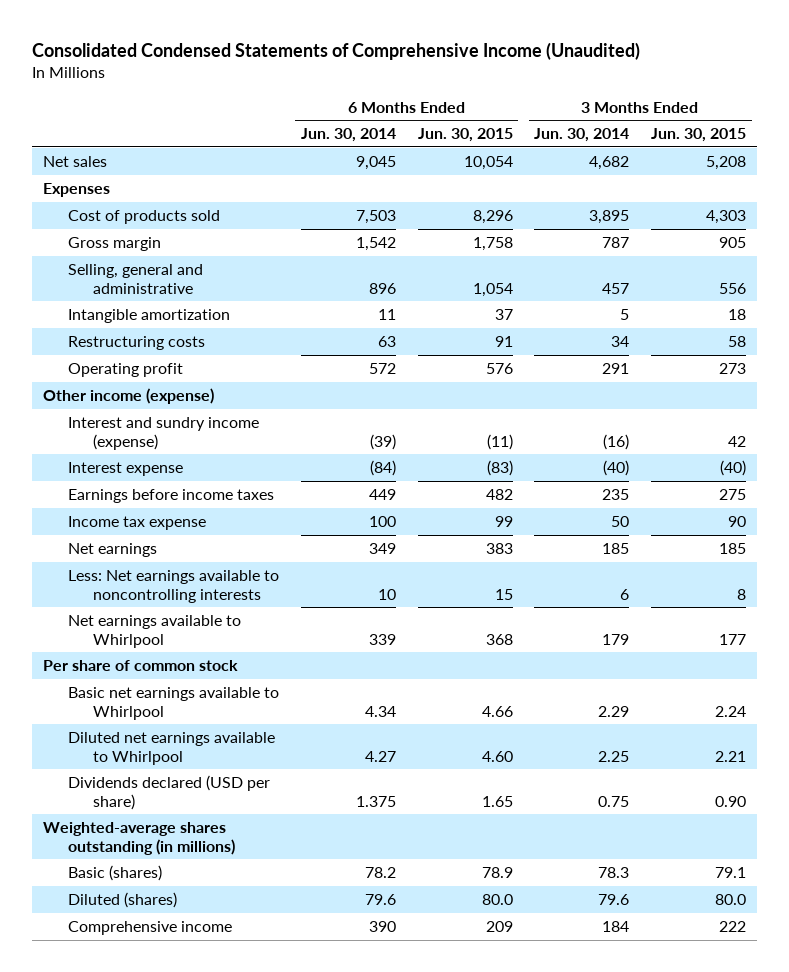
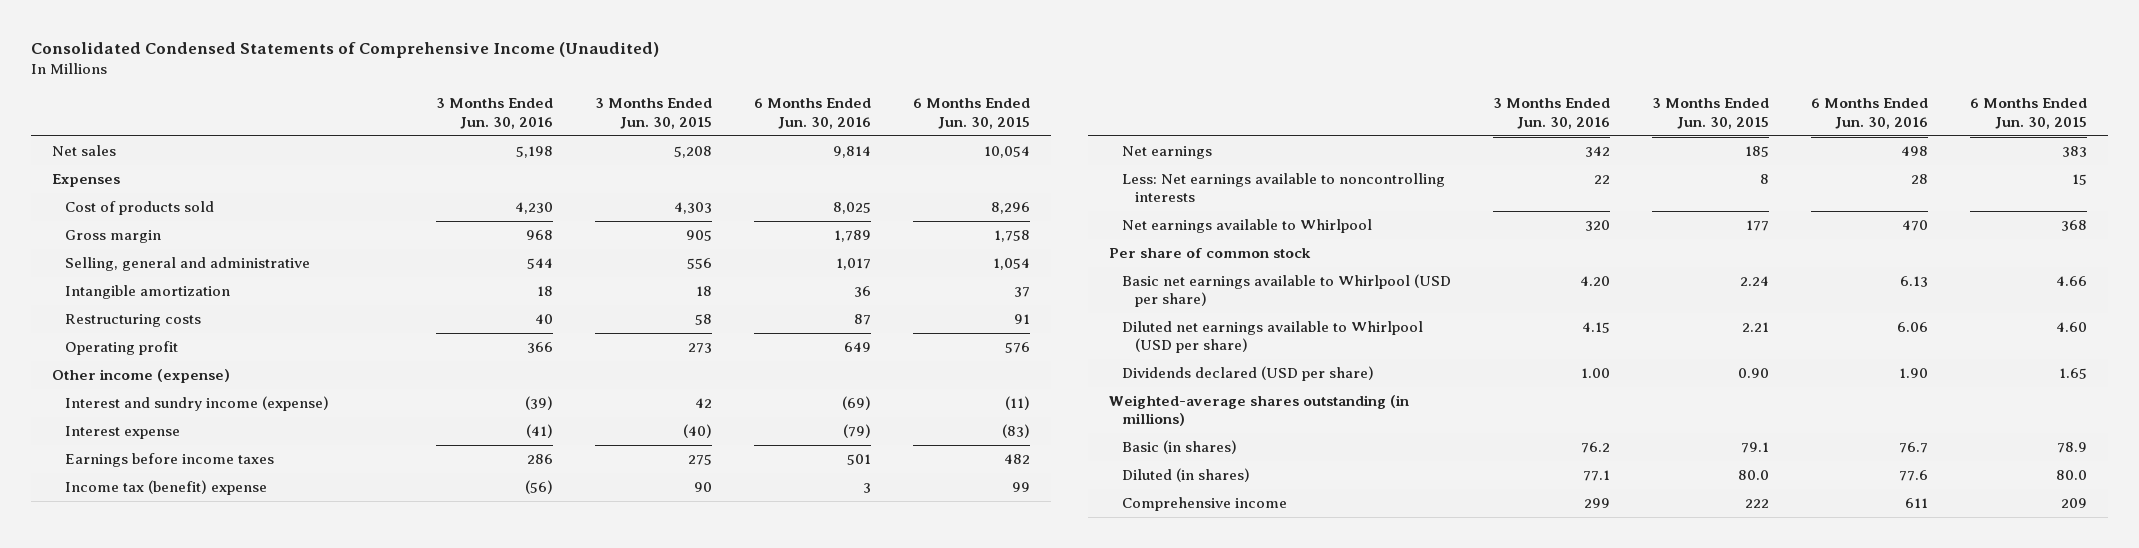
- | 6 Months Ended Jun. 30, 2014 | 6 Months Ended Jun. 30, 2015 | 3 Months Ended Jun. 30, 2014 | 3 Months Ended Jun. 30, 2015
+ | 3 Months Ended Jun. 30, 2016 | 3 Months Ended Jun. 30, 2015 | 6 Months Ended Jun. 30, 2016 | 6 Months Ended Jun. 30, 2015
- Income tax expense | 100 | 99 | 50 | 90
+ Income tax (benefit) expense | (56) | 90 | 3 | 99
- Basic net earnings available to Whirlpool | 4.34 | 4.66 | 2.29 | 2.24
- Diluted net earnings available to Whirlpool | 4.27 | 4.60 | 2.25 | 2.21
+ Basic net earnings available to Whirlpool (USD per share) | 4.20 | 2.24 | 6.13 | 4.66
+ Diluted net earnings available to Whirlpool (USD per share) | 4.15 | 2.21 | 6.06 | 4.60
- Basic (shares) | 78.2 | 78.9 | 78.3 | 79.1
- Diluted (shares) | 79.6 | 80.0 | 79.6 | 80.0
+ Basic (in shares) | 76.2 | 79.1 | 76.7 | 78.9
+ Diluted (in shares) | 77.1 | 80.0 | 77.6 | 80.0

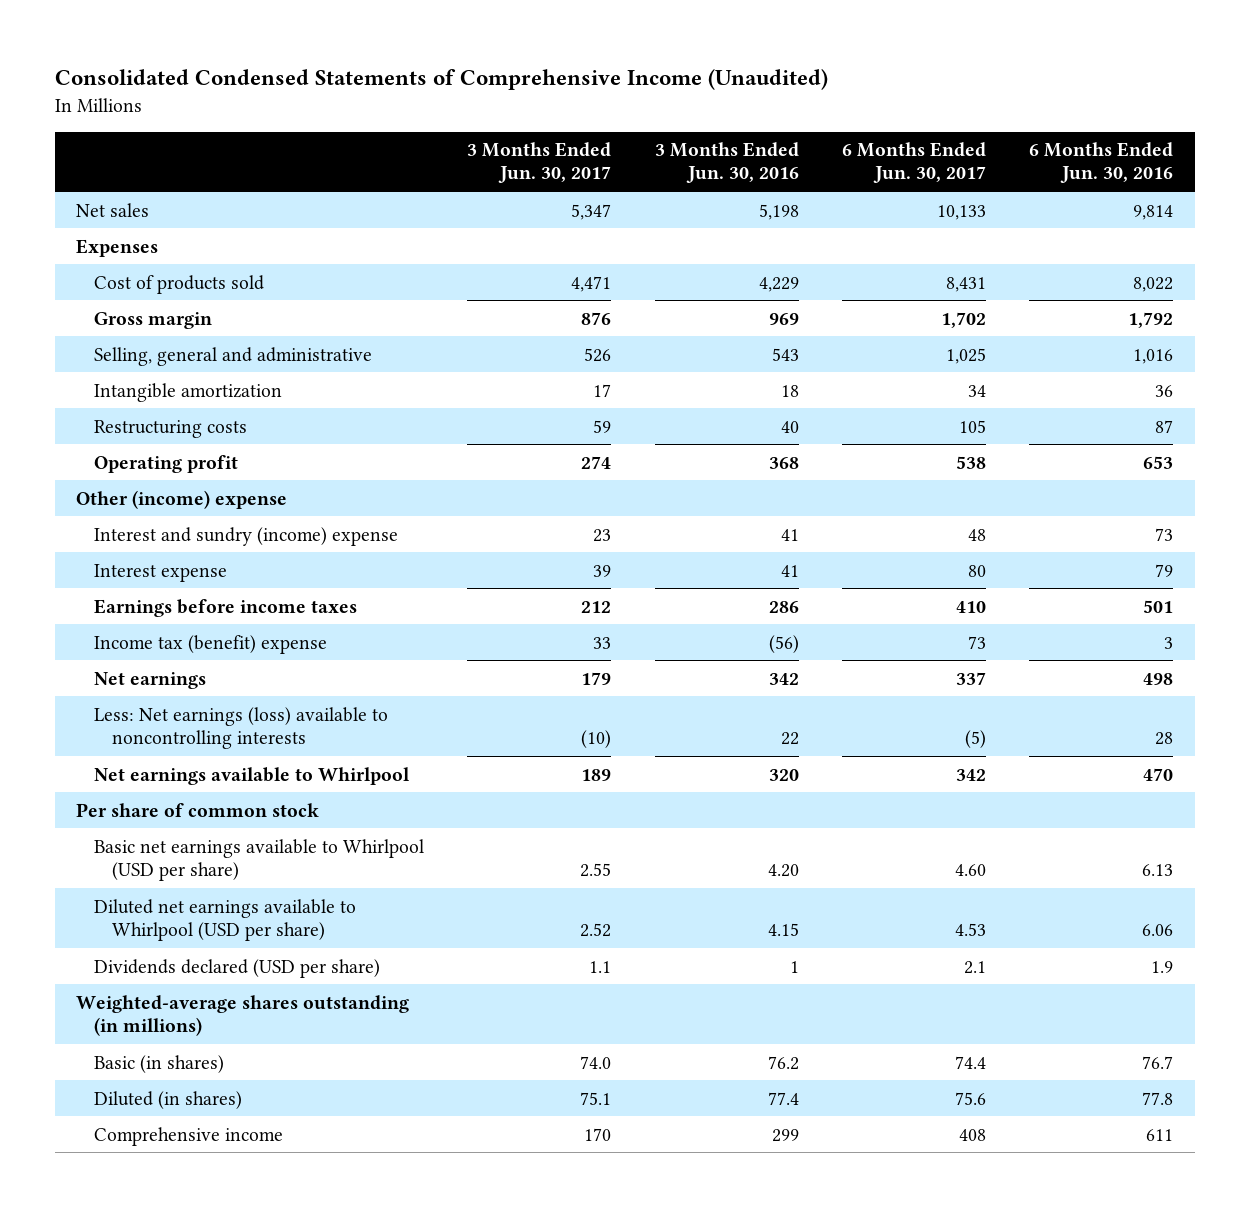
- | 3 Months Ended Jun. 30, 2016 | 3 Months Ended Jun. 30, 2015 | 6 Months Ended Jun. 30, 2016 | 6 Months Ended Jun. 30, 2015
+ | 3 Months Ended Jun. 30, 2017 | 3 Months Ended Jun. 30, 2016 | 6 Months Ended Jun. 30, 2017 | 6 Months Ended Jun. 30, 2016
- Cost of products sold | 4,230 | 4,303 | 8,025 | 8,296
- Gross margin | 968 | 905 | 1,789 | 1,758
- Selling, general and administrative | 544 | 556 | 1,017 | 1,054
+ Cost of products sold | 4,471 | 4,229 | 8,431 | 8,022
+ Gross margin | 876 | 969 | 1,702 | 1,792
+ Selling, general and administrative | 526 | 543 | 1,025 | 1,016
- Operating profit | 366 | 273 | 649 | 576
- Other income (expense)
- Interest and sundry income (expense) | (39) | 42 | (69) | (11)
- Interest expense | (41) | (40) | (79) | (83)
+ Operating profit | 274 | 368 | 538 | 653
+ Other (income) expense
+ Interest and sundry (income) expense | 23 | 41 | 48 | 73
+ Interest expense | 39 | 41 | 80 | 79
- Less: Net earnings available to noncontrolling interests | 22 | 8 | 28 | 15
+ Less: Net earnings (loss) available to noncontrolling interests | (10) | 22 | (5) | 28
- Dividends declared (USD per share) | 1.00 | 0.90 | 1.90 | 1.65
+ Dividends declared (USD per share) | 1.1 | 1 | 2.1 | 1.9
- Diluted (in shares) | 77.1 | 80.0 | 77.6 | 80.0
+ Diluted (in shares) | 75.1 | 77.4 | 75.6 | 77.8

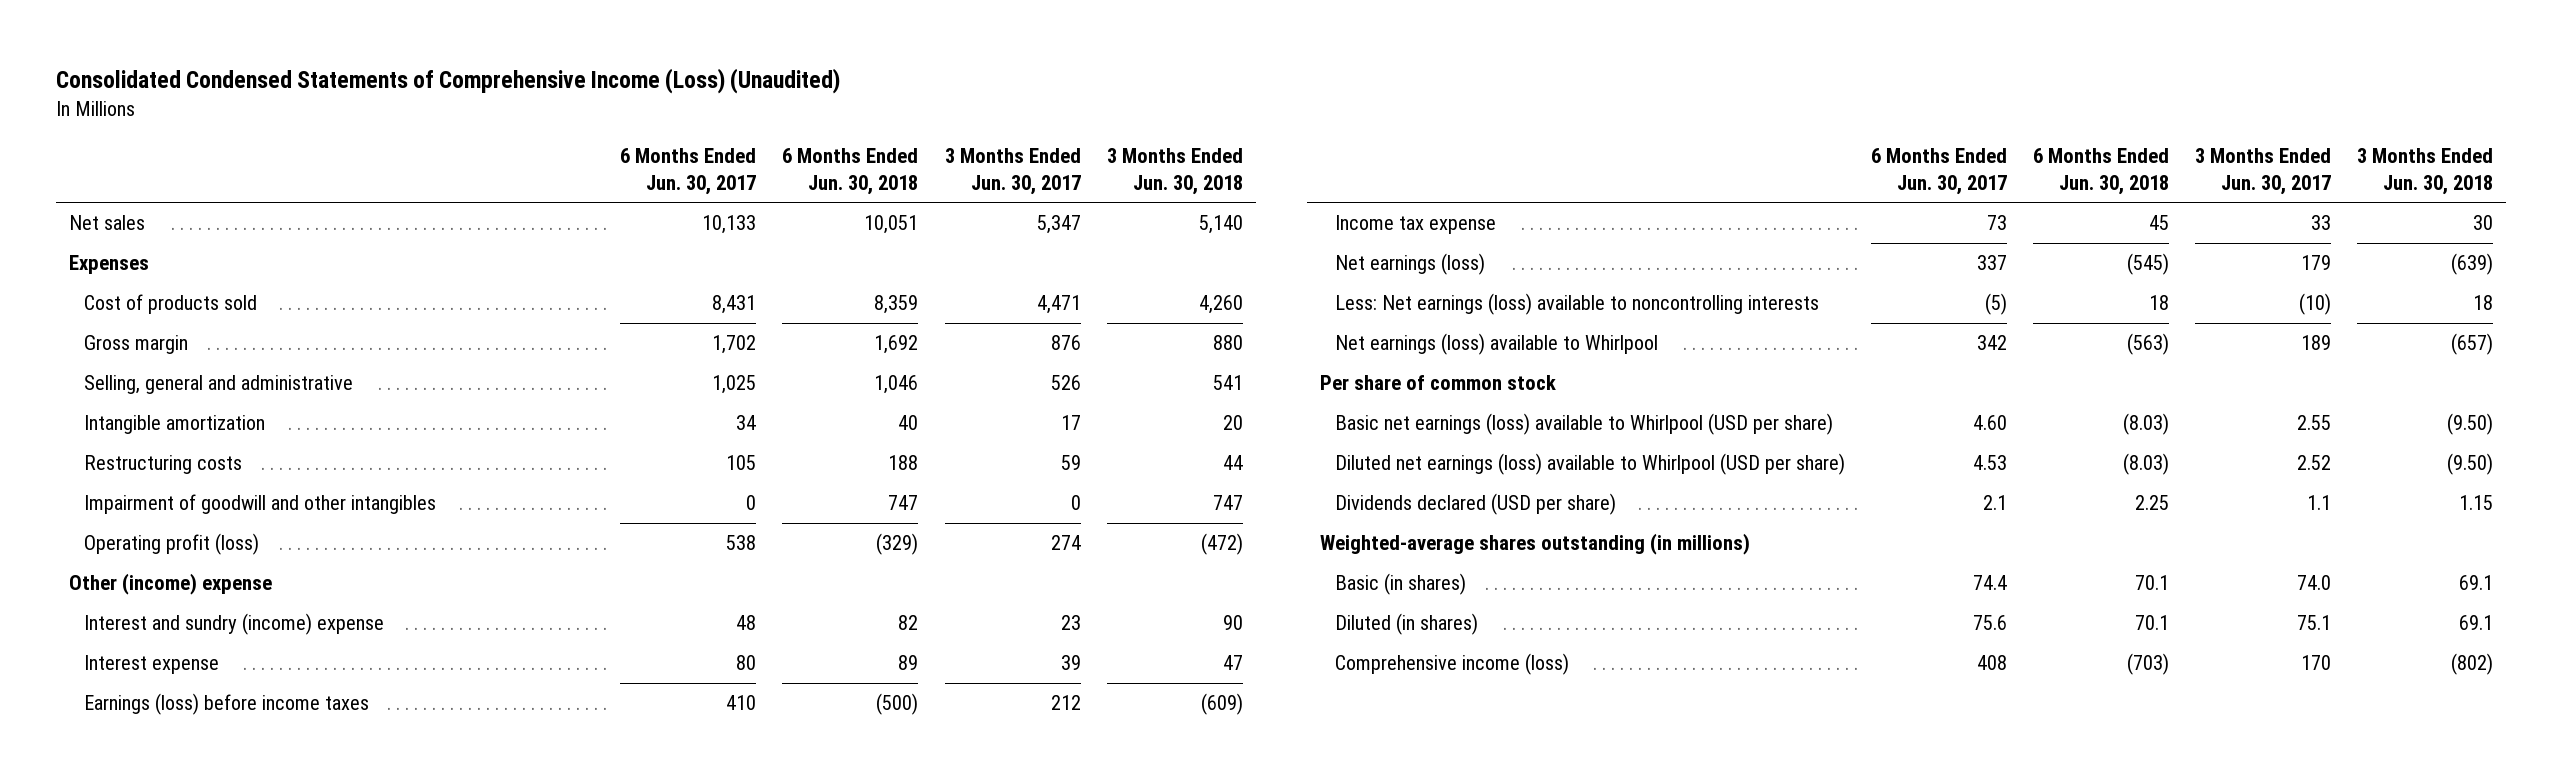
- Consolidated Condensed Statements of Comprehensive Income (Unaudited)
+ Consolidated Condensed Statements of Comprehensive Income (Loss) (Unaudited)
- | 3 Months Ended Jun. 30, 2017 | 3 Months Ended Jun. 30, 2016 | 6 Months Ended Jun. 30, 2017 | 6 Months Ended Jun. 30, 2016
+ | 6 Months Ended Jun. 30, 2017 | 6 Months Ended Jun. 30, 2018 | 3 Months Ended Jun. 30, 2017 | 3 Months Ended Jun. 30, 2018
- Operating profit | 274 | 368 | 538 | 653
+ Impairment of goodwill and other intangibles | 0 | 747 | 0 | 747
+ Operating profit (loss) | 538 | (329) | 274 | (472)
- Earnings before income taxes | 212 | 286 | 410 | 501
- Income tax (benefit) expense | 33 | (56) | 73 | 3
- Net earnings | 179 | 342 | 337 | 498
+ Earnings (loss) before income taxes | 410 | (500) | 212 | (609)
+ Income tax expense | 73 | 45 | 33 | 30
+ Net earnings (loss) | 337 | (545) | 179 | (639)
- Net earnings available to Whirlpool | 189 | 320 | 342 | 470
+ Net earnings (loss) available to Whirlpool | 342 | (563) | 189 | (657)
- Basic net earnings available to Whirlpool (USD per share) | 2.55 | 4.20 | 4.60 | 6.13
- Diluted net earnings available to Whirlpool (USD per share) | 2.52 | 4.15 | 4.53 | 6.06
+ Basic net earnings (loss) available to Whirlpool (USD per share) | 4.60 | (8.03) | 2.55 | (9.50)
+ Diluted net earnings (loss) available to Whirlpool (USD per share) | 4.53 | (8.03) | 2.52 | (9.50)
- Comprehensive income | 170 | 299 | 408 | 611
+ Comprehensive income (loss) | 408 | (703) | 170 | (802)

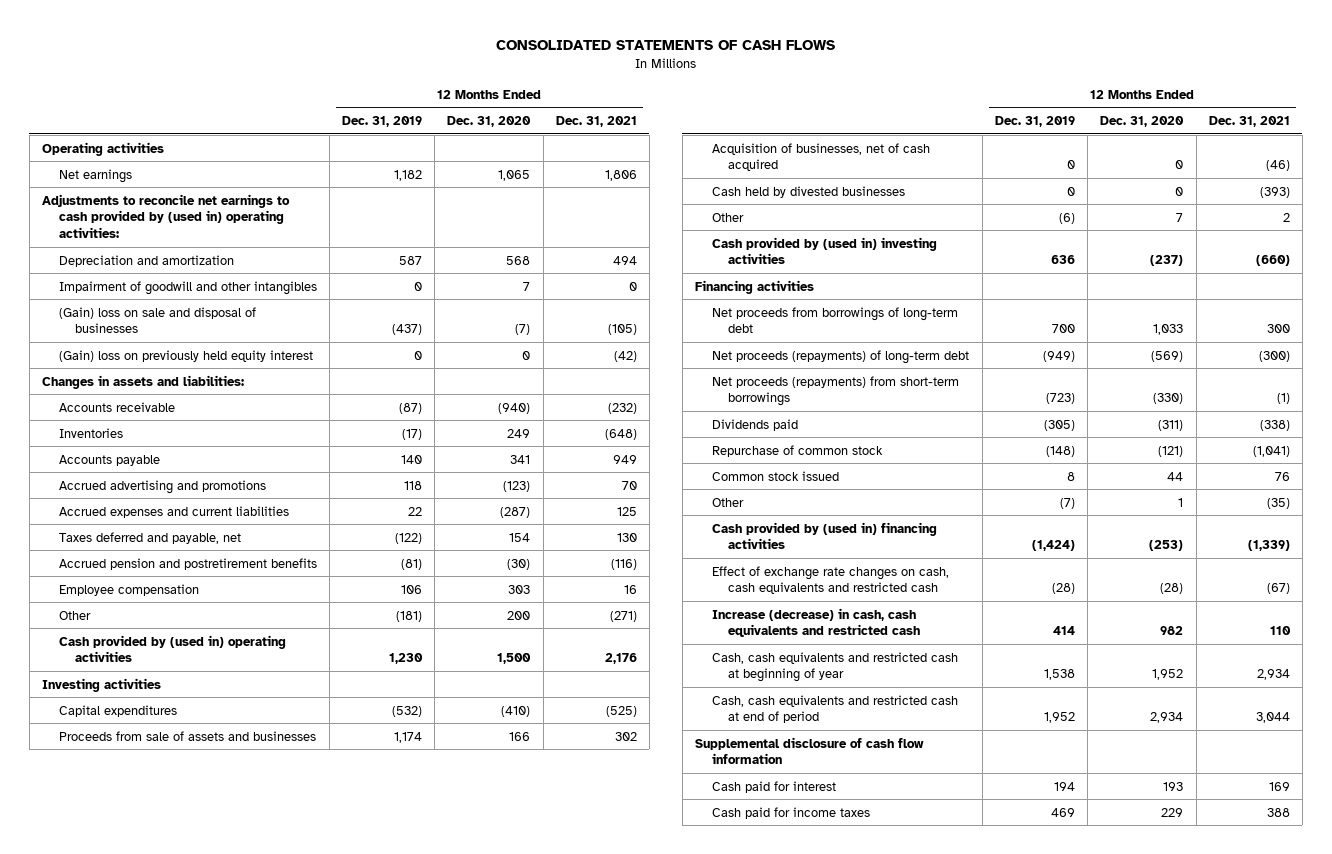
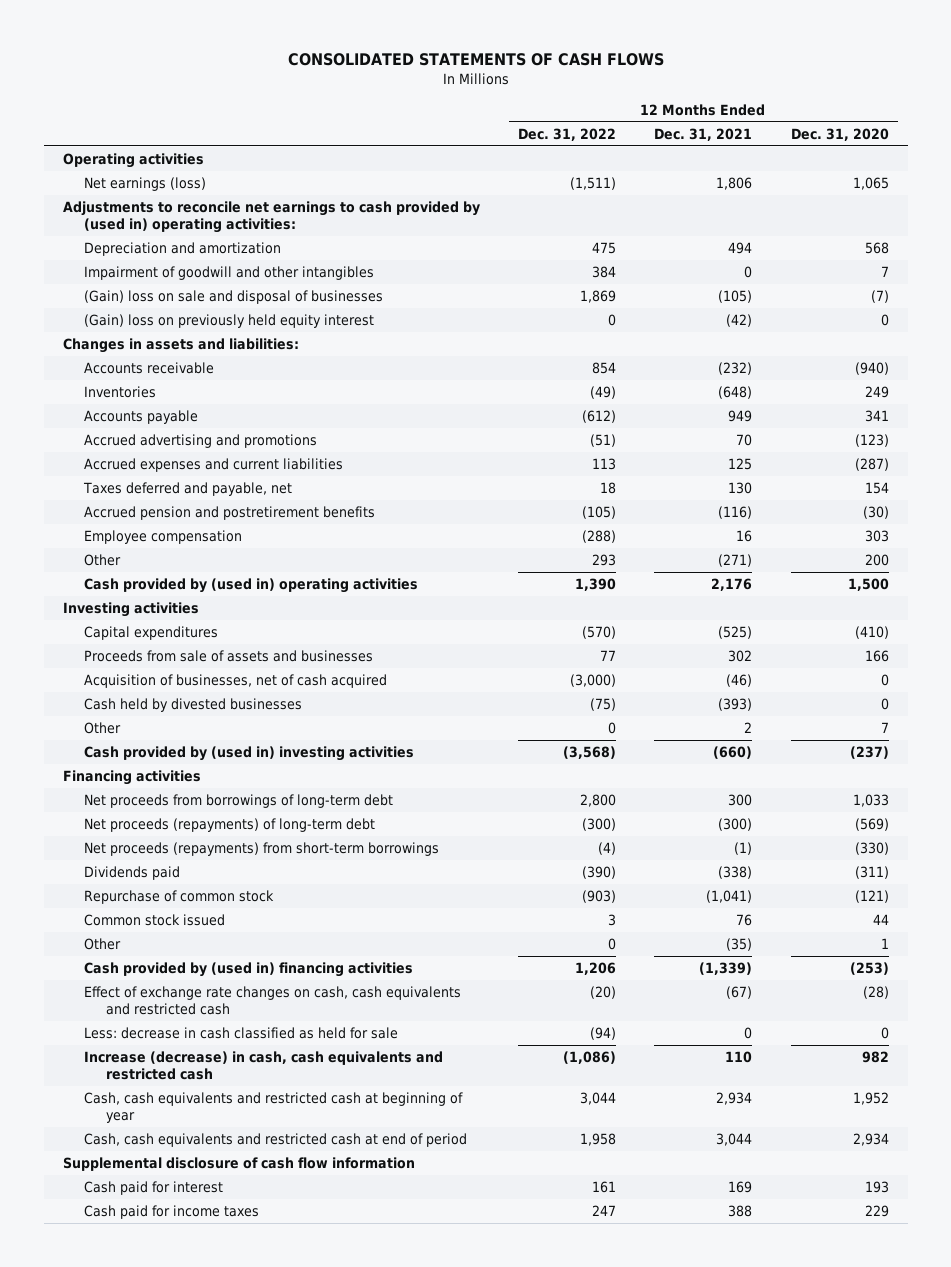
- | 12 Months Ended Dec. 31, 2019 | 12 Months Ended Dec. 31, 2020 | 12 Months Ended Dec. 31, 2021
+ | 12 Months Ended Dec. 31, 2022 | 12 Months Ended Dec. 31, 2021 | 12 Months Ended Dec. 31, 2020
- Net earnings | 1,182 | 1,065 | 1,806
+ Net earnings (loss) | (1,511) | 1,806 | 1,065
+ Less: decrease in cash classified as held for sale | (94) | 0 | 0

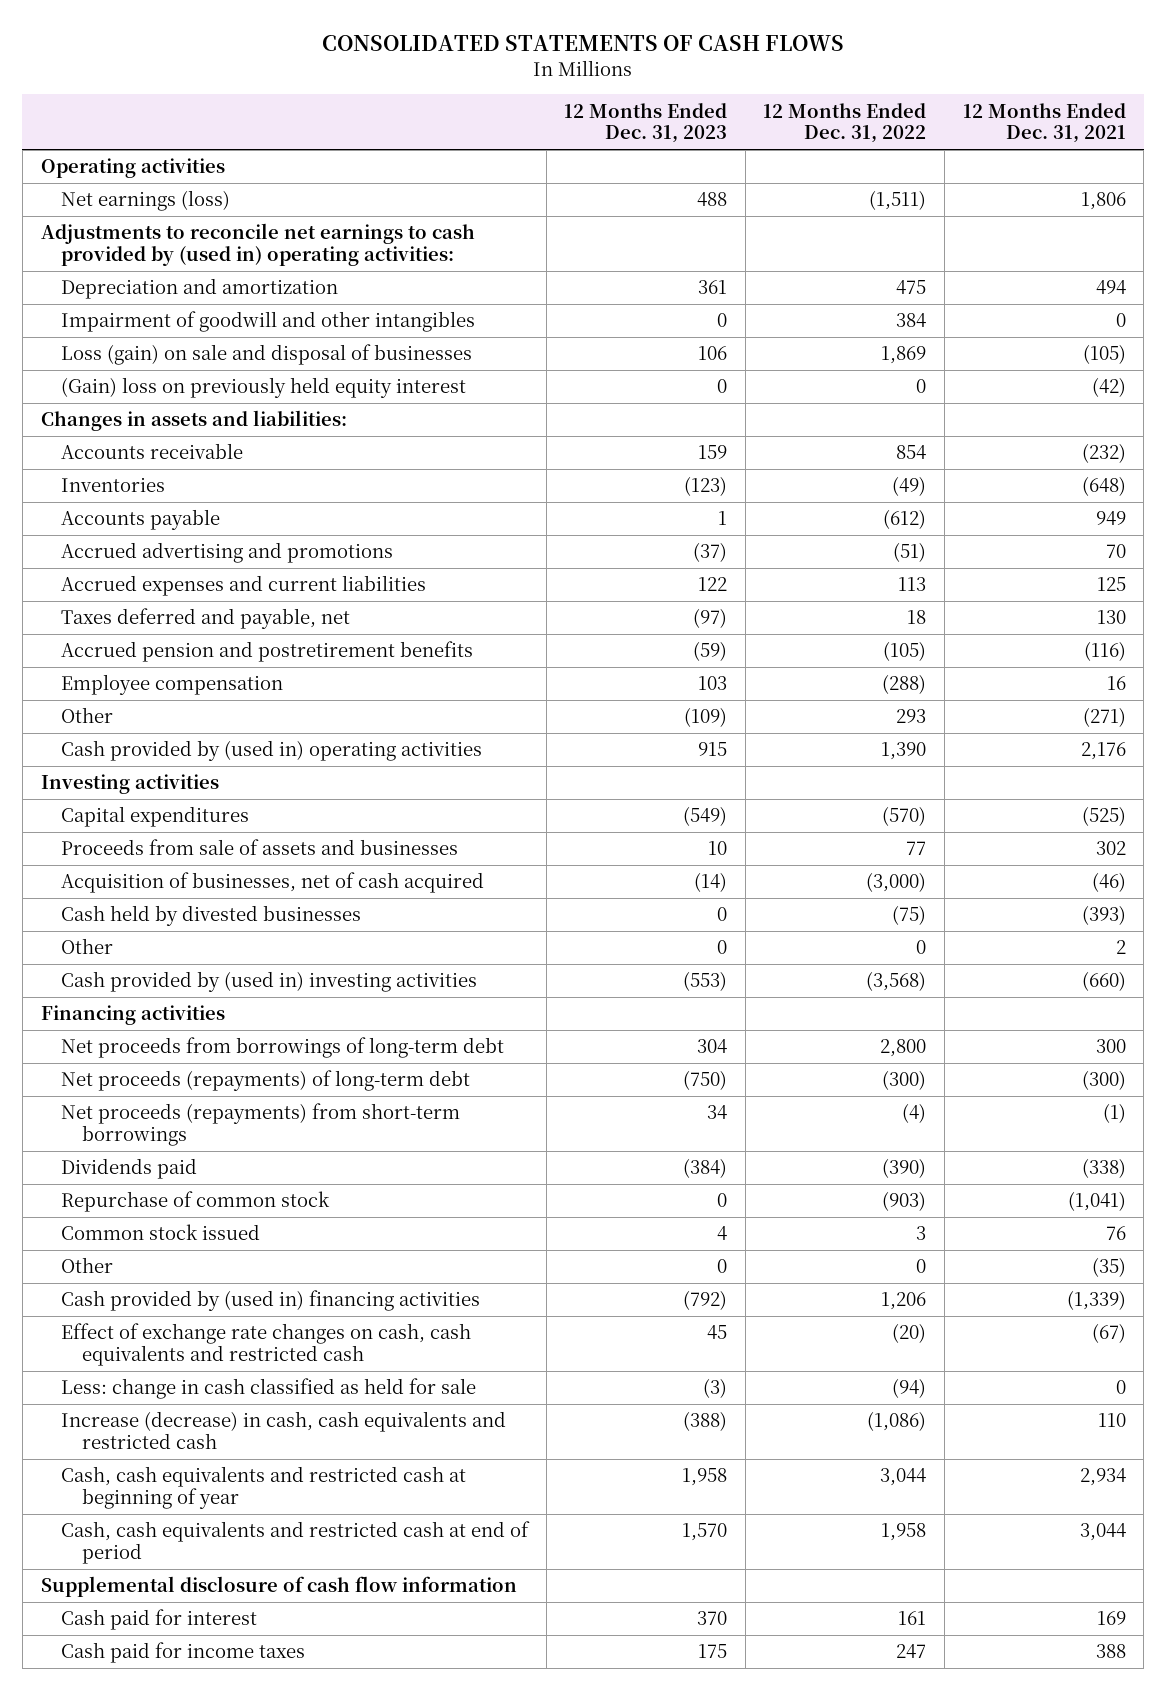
- | 12 Months Ended Dec. 31, 2022 | 12 Months Ended Dec. 31, 2021 | 12 Months Ended Dec. 31, 2020
+ | 12 Months Ended Dec. 31, 2023 | 12 Months Ended Dec. 31, 2022 | 12 Months Ended Dec. 31, 2021
- (Gain) loss on sale and disposal of businesses | 1,869 | (105) | (7)
+ Loss (gain) on sale and disposal of businesses | 106 | 1,869 | (105)
- Less: decrease in cash classified as held for sale | (94) | 0 | 0
+ Less: change in cash classified as held for sale | (3) | (94) | 0

